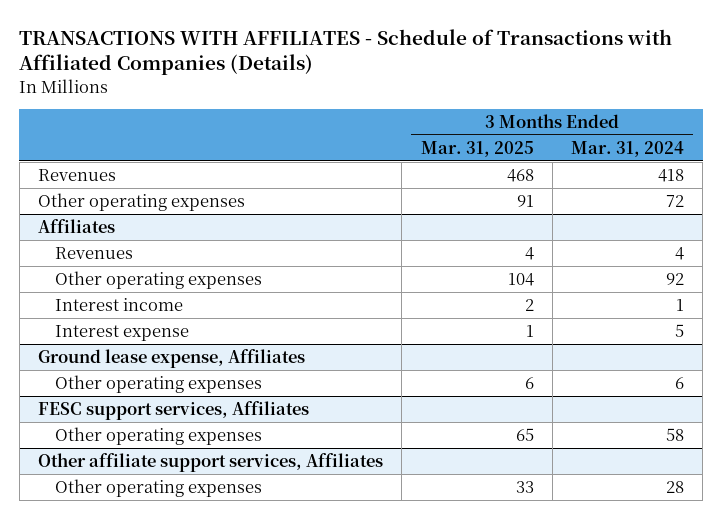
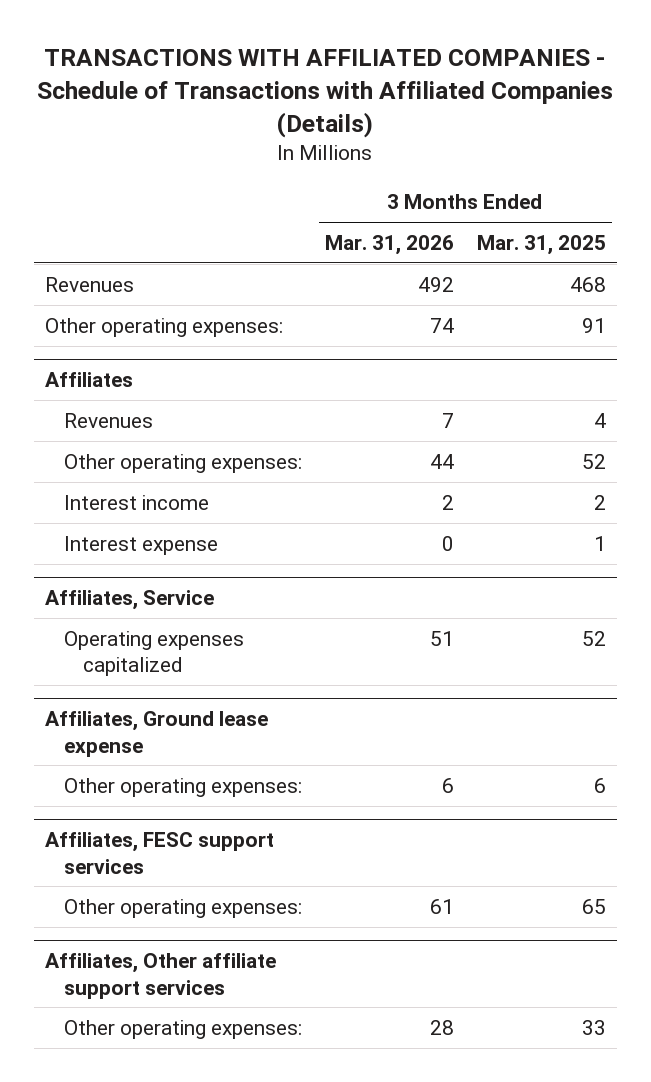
- TRANSACTIONS WITH AFFILIATES - Schedule of Transactions with Affiliated Companies (Details)
+ TRANSACTIONS WITH AFFILIATED COMPANIES - Schedule of Transactions with Affiliated Companies (Details)
- | 3 Months Ended Mar. 31, 2025 | 3 Months Ended Mar. 31, 2024
+ | 3 Months Ended Mar. 31, 2026 | 3 Months Ended Mar. 31, 2025
- Other operating expenses | 91 | 72
+ Other operating expenses: | 74 | 91
@ Affiliates
- Other operating expenses | 104 | 92
+ Other operating expenses: | 44 | 52
- Ground lease expense, Affiliates
- Other operating expenses | 6 | 6
- FESC support services, Affiliates
- Other operating expenses | 65 | 58
- Other affiliate support services, Affiliates
- Other operating expenses | 33 | 28
+ Affiliates, Service
+ Operating expenses capitalized | 51 | 52
+ Affiliates, Ground lease expense
+ Other operating expenses: | 6 | 6
+ Affiliates, FESC support services
+ Other operating expenses: | 61 | 65
+ Affiliates, Other affiliate support services
+ Other operating expenses: | 28 | 33

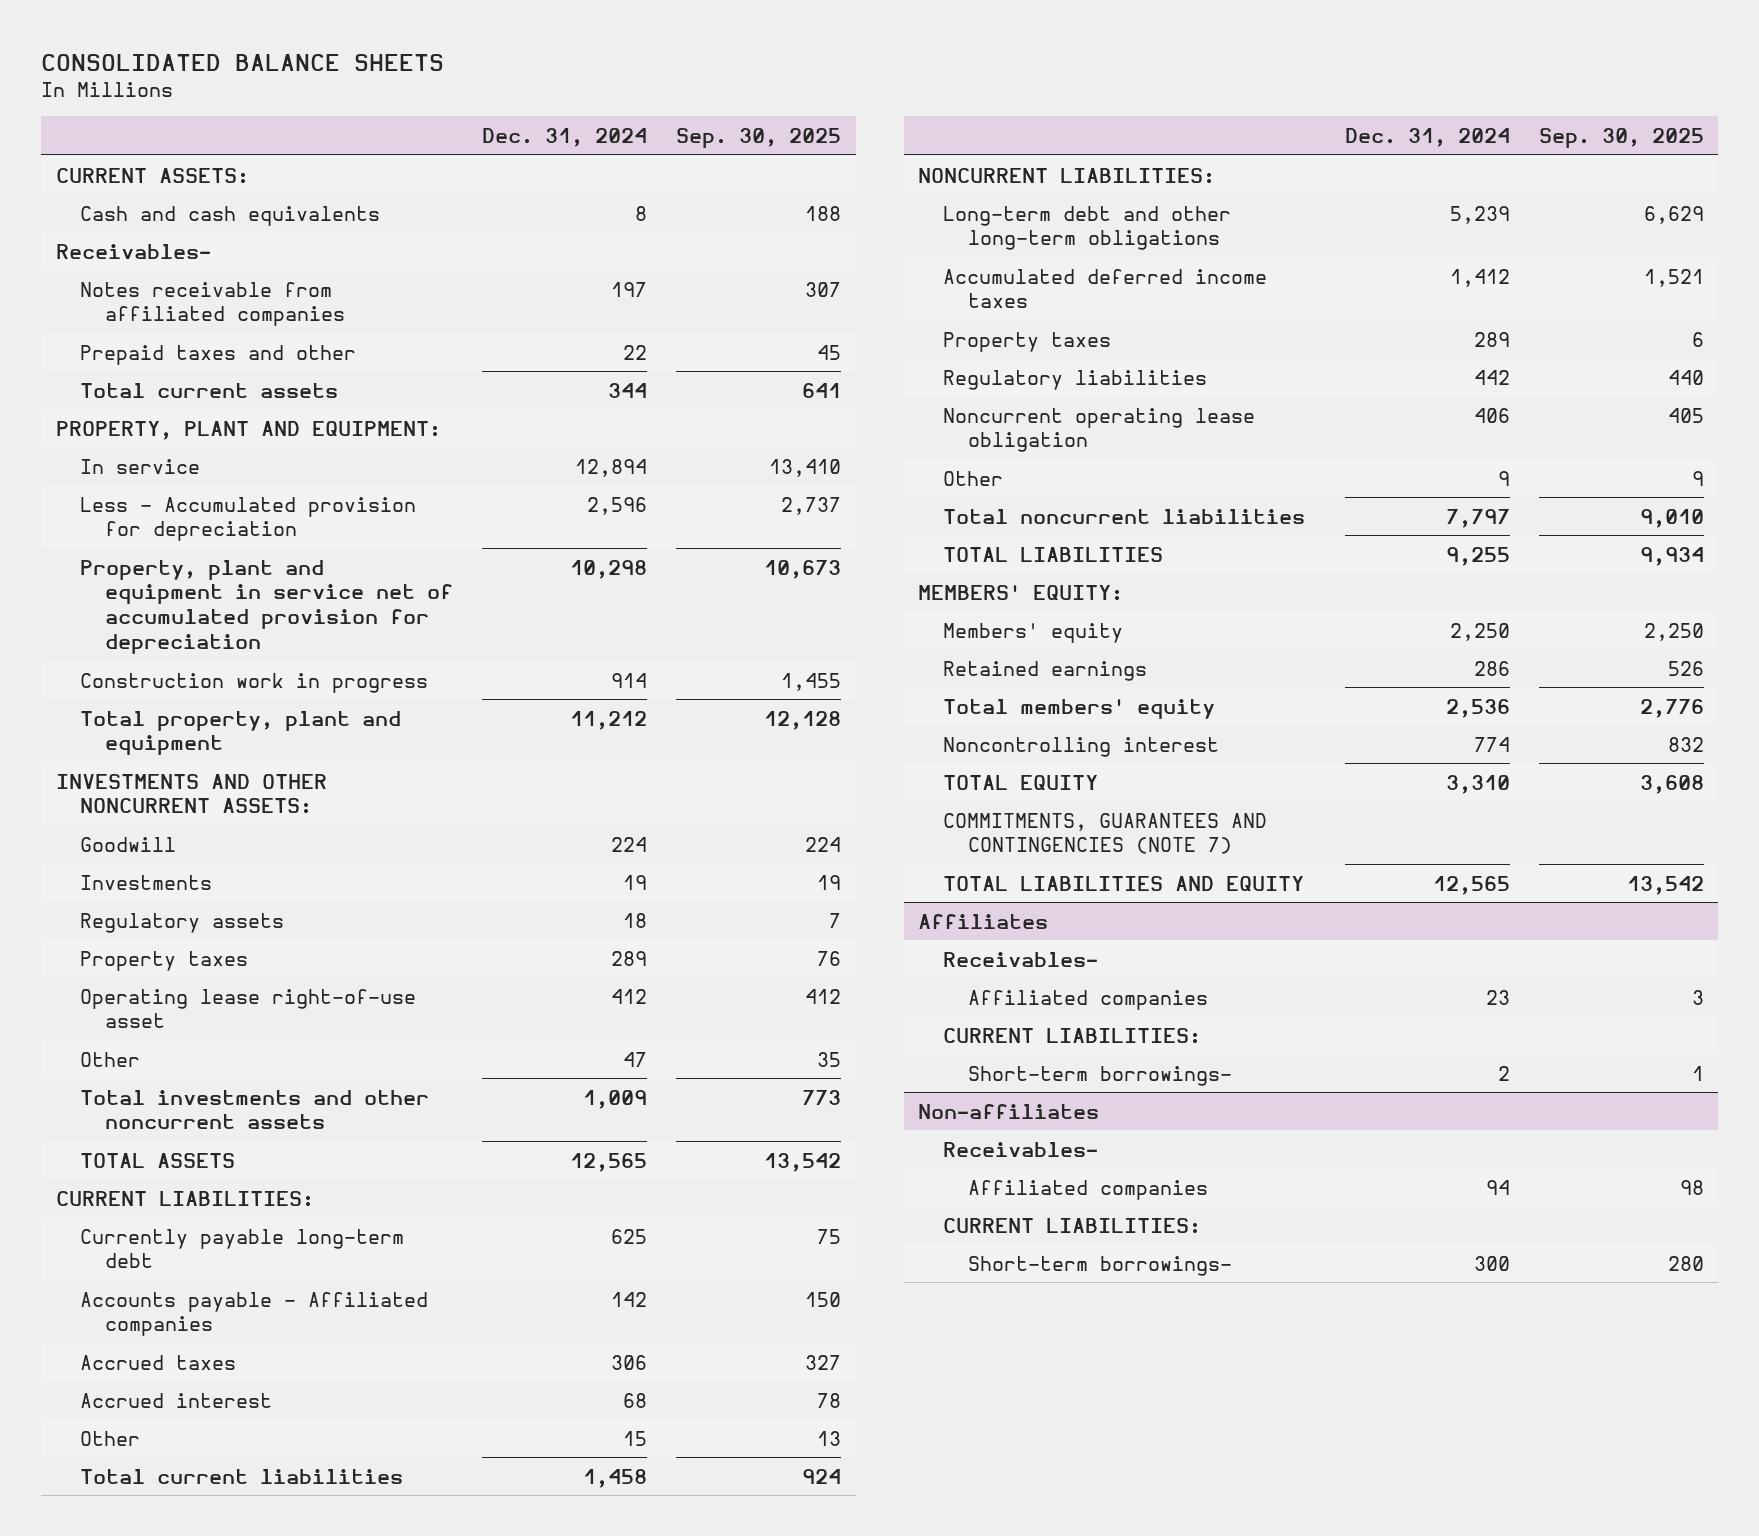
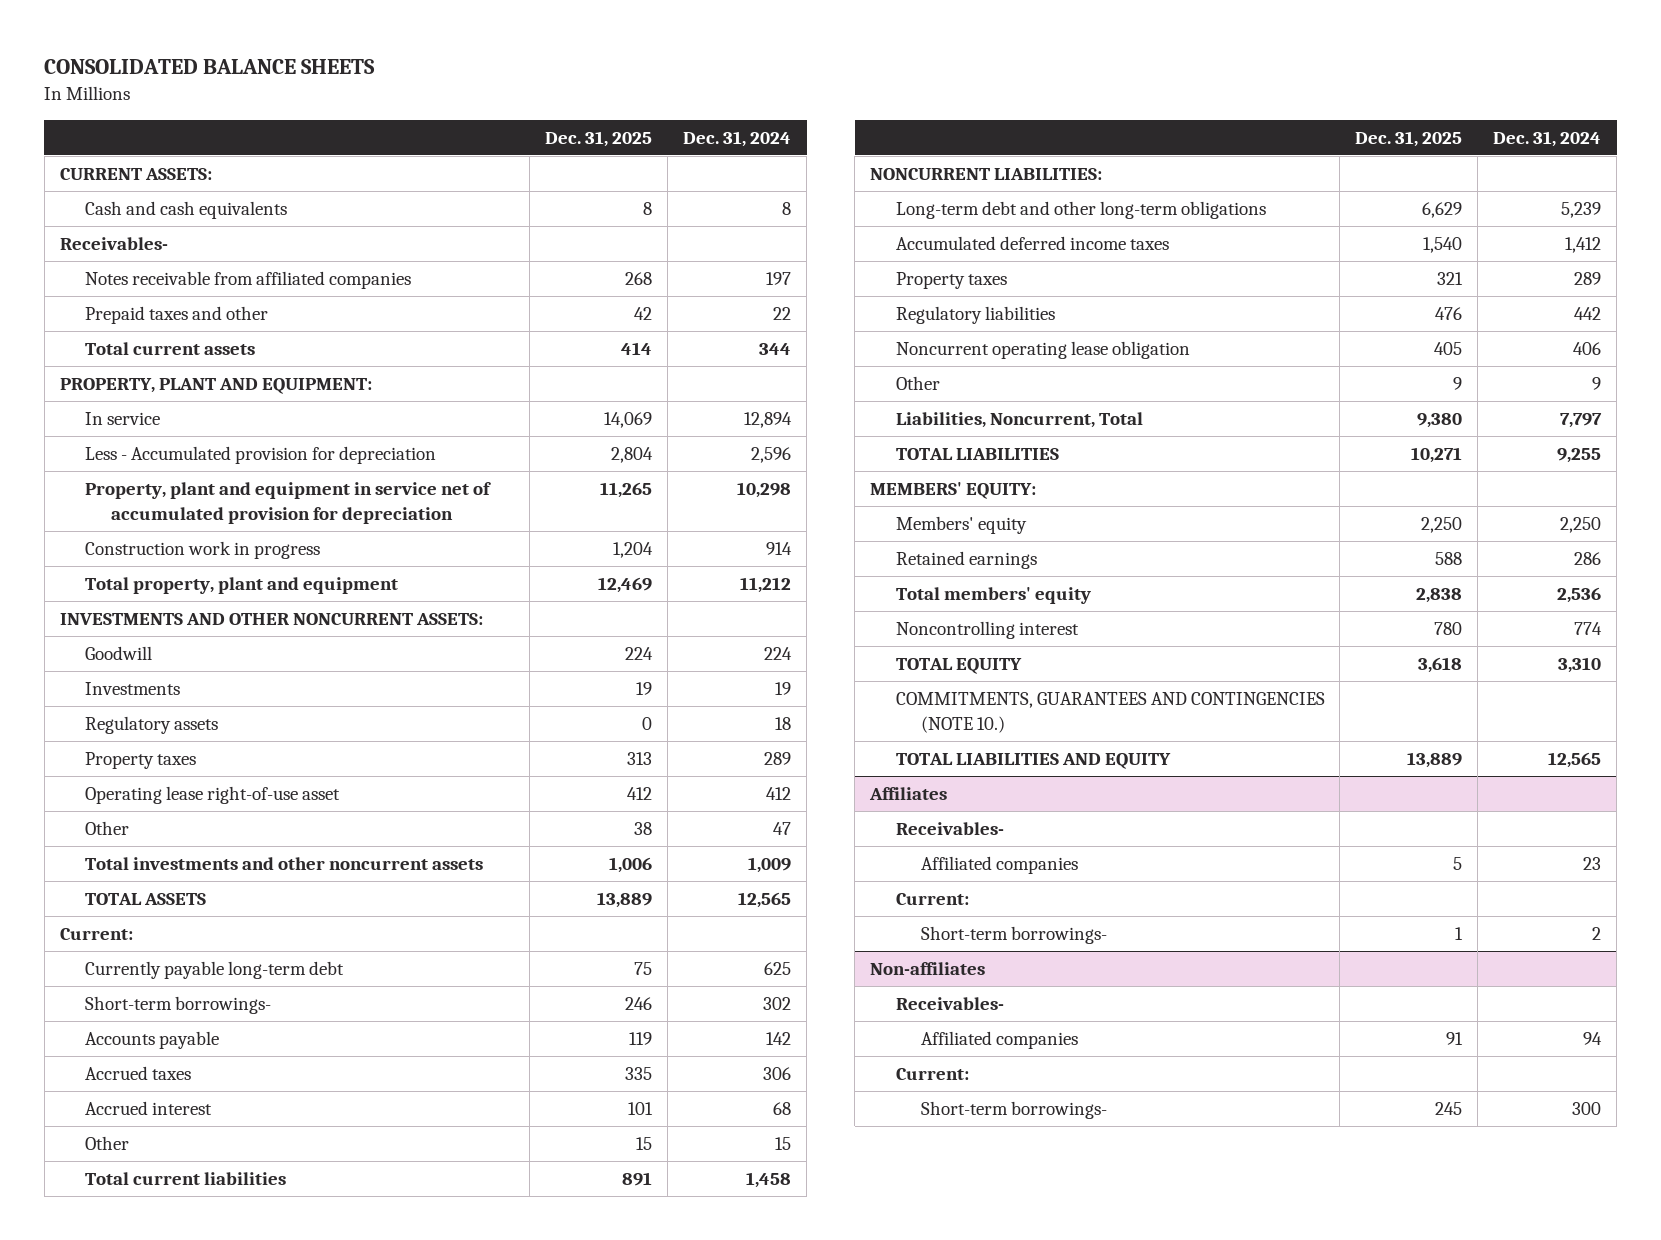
- | Dec. 31, 2024 | Sep. 30, 2025
+ | Dec. 31, 2025 | Dec. 31, 2024
- CURRENT LIABILITIES:
+ Current:
- Accounts payable - Affiliated companies | 142 | 150
+ Short-term borrowings- | 246 | 302
+ Accounts payable | 119 | 142
- Total noncurrent liabilities | 7,797 | 9,010
+ Liabilities, Noncurrent, Total | 9,380 | 7,797
- COMMITMENTS, GUARANTEES AND CONTINGENCIES (NOTE 7)
+ COMMITMENTS, GUARANTEES AND CONTINGENCIES (NOTE 10.)
@ Affiliates
- CURRENT LIABILITIES:
+ Current:
@ Non-affiliates
- CURRENT LIABILITIES:
+ Current:

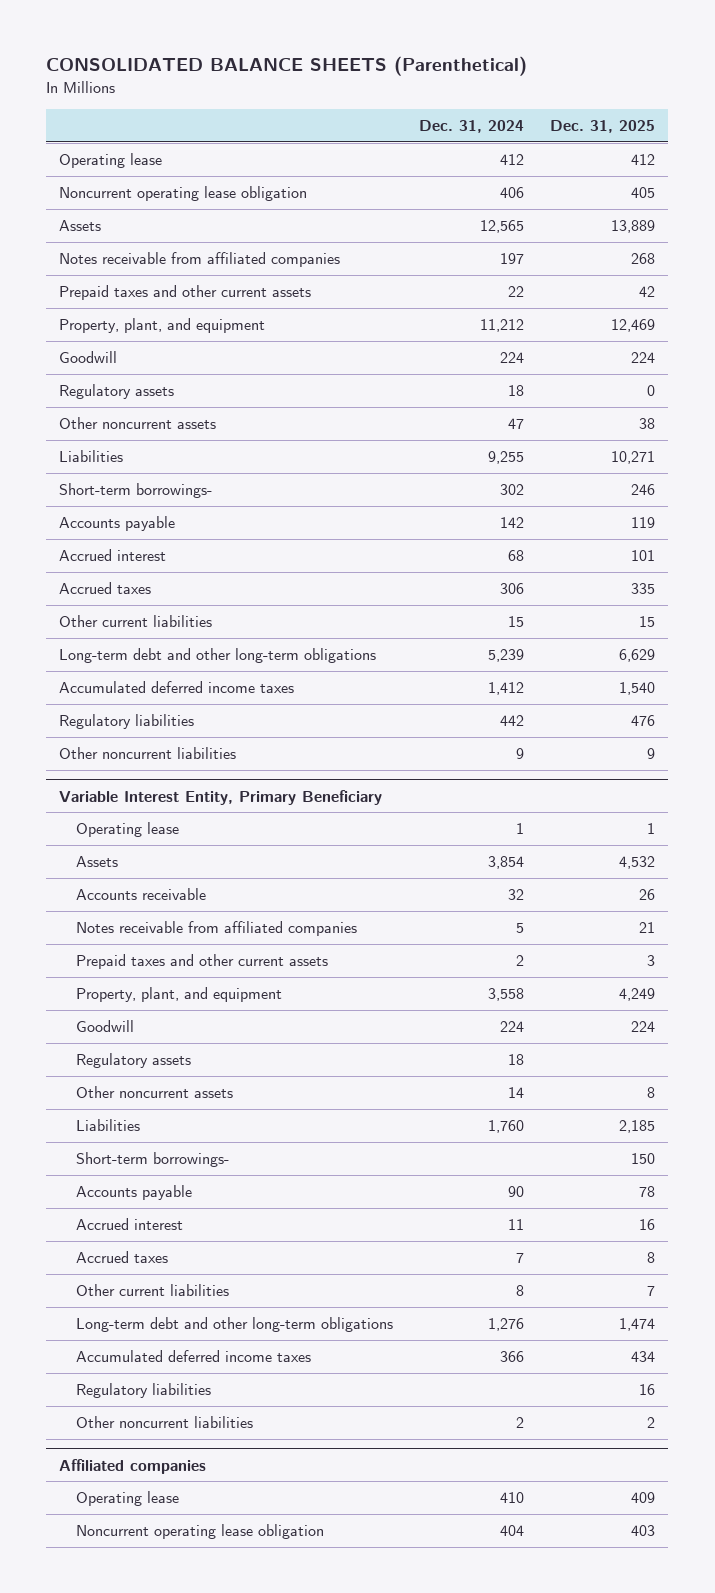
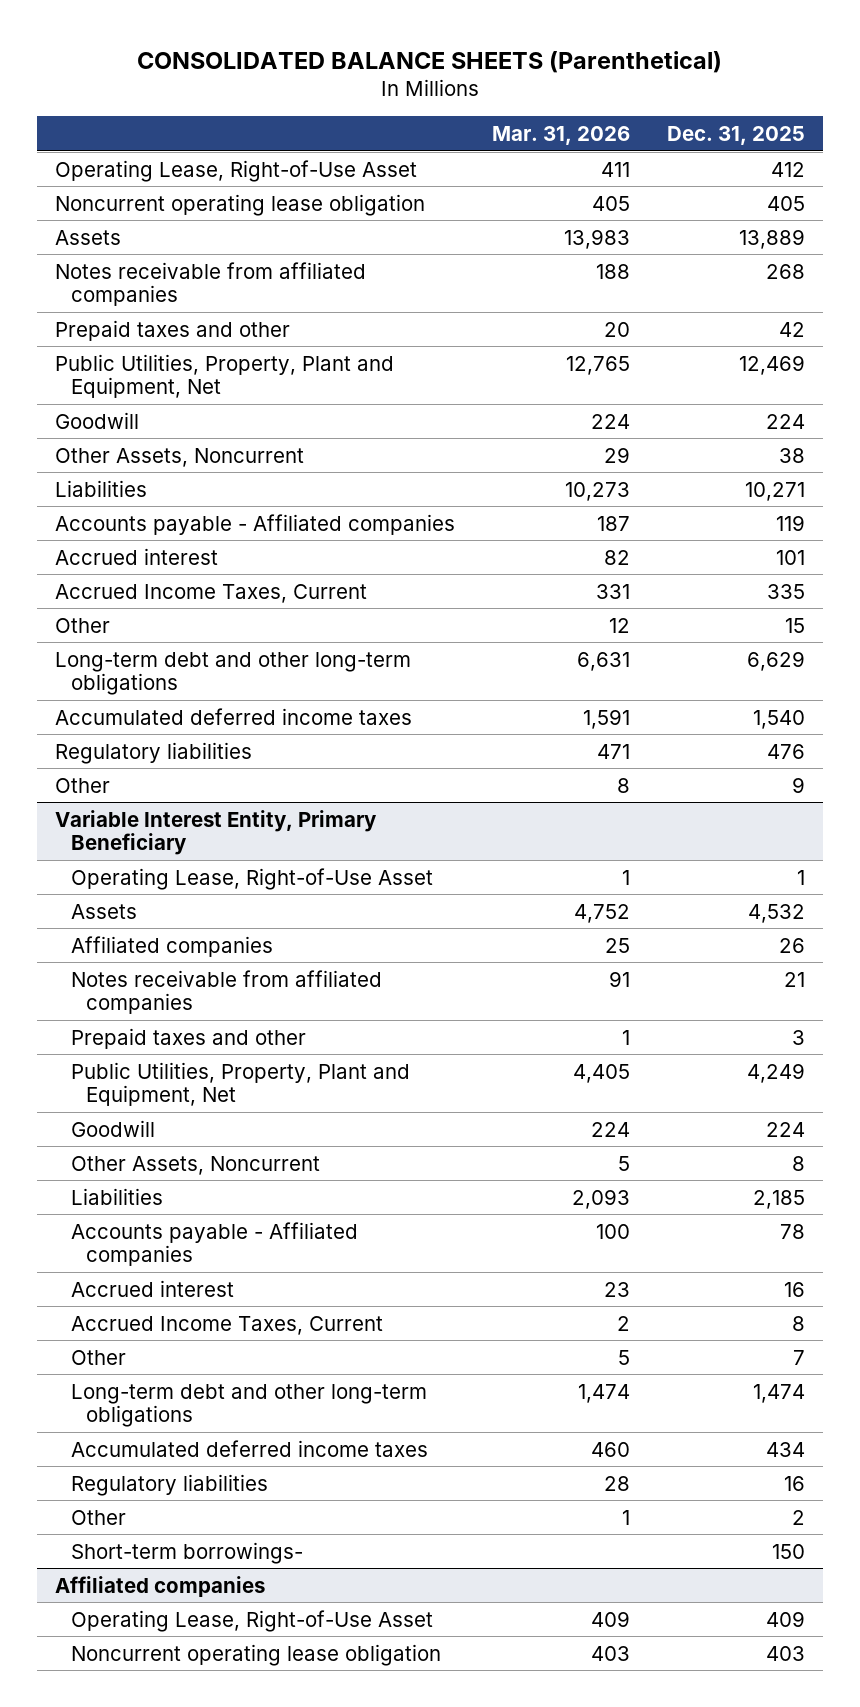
- | Dec. 31, 2024 | Dec. 31, 2025
+ | Mar. 31, 2026 | Dec. 31, 2025
- Operating lease | 412 | 412
+ Operating Lease, Right-of-Use Asset | 411 | 412
- Prepaid taxes and other current assets | 22 | 42
- Property, plant, and equipment | 11,212 | 12,469
+ Prepaid taxes and other | 20 | 42
+ Public Utilities, Property, Plant and Equipment, Net | 12,765 | 12,469
- Regulatory assets | 18 | 0
- Other noncurrent assets | 47 | 38
+ Other Assets, Noncurrent | 29 | 38
- Short-term borrowings- | 302 | 246
- Accounts payable | 142 | 119
+ Accounts payable - Affiliated companies | 187 | 119
- Accrued taxes | 306 | 335
- Other current liabilities | 15 | 15
+ Accrued Income Taxes, Current | 331 | 335
+ Other | 12 | 15
- Other noncurrent liabilities | 9 | 9
+ Other | 8 | 9
@ Variable Interest Entity, Primary Beneficiary
- Operating lease | 1 | 1
+ Operating Lease, Right-of-Use Asset | 1 | 1
- Accounts receivable | 32 | 26
+ Affiliated companies | 25 | 26
- Prepaid taxes and other current assets | 2 | 3
- Property, plant, and equipment | 3,558 | 4,249
+ Prepaid taxes and other | 1 | 3
+ Public Utilities, Property, Plant and Equipment, Net | 4,405 | 4,249
- Regulatory assets | 18 |
- Other noncurrent assets | 14 | 8
+ Other Assets, Noncurrent | 5 | 8
- Accounts payable | 90 | 78
+ Accounts payable - Affiliated companies | 100 | 78
- Accrued taxes | 7 | 8
- Other current liabilities | 8 | 7
+ Accrued Income Taxes, Current | 2 | 8
+ Other | 5 | 7
- Other noncurrent liabilities | 2 | 2
+ Other | 1 | 2
moved down: Short-term borrowings- | | 150
@ Affiliated companies
- Operating lease | 410 | 409
+ Operating Lease, Right-of-Use Asset | 409 | 409

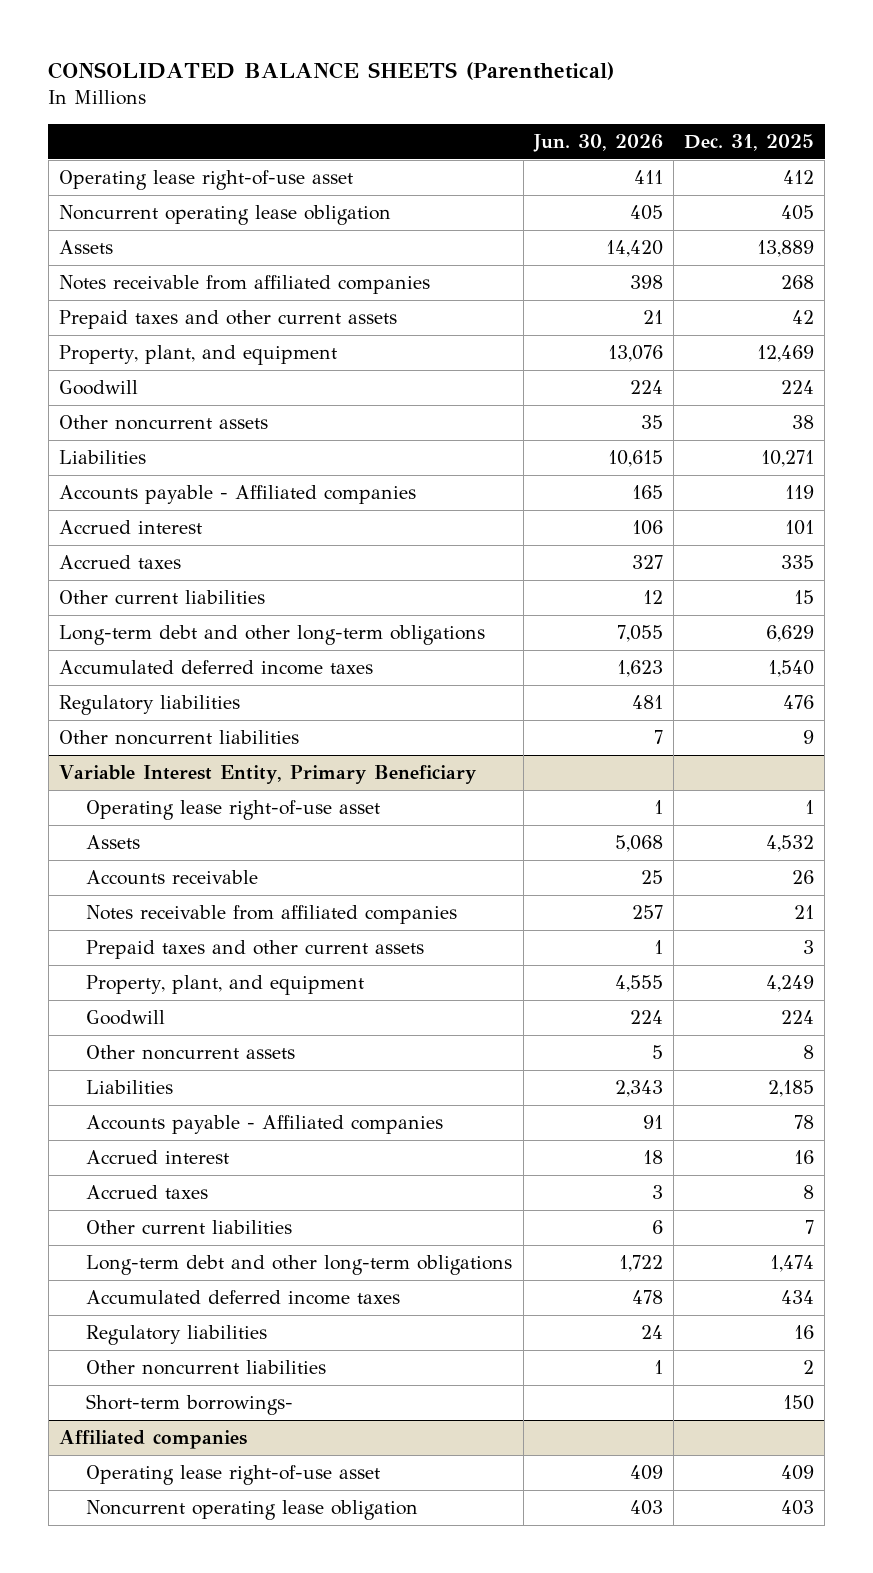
- | Mar. 31, 2026 | Dec. 31, 2025
+ | Jun. 30, 2026 | Dec. 31, 2025
- Operating Lease, Right-of-Use Asset | 411 | 412
+ Operating lease right-of-use asset | 411 | 412
- Prepaid taxes and other | 20 | 42
- Public Utilities, Property, Plant and Equipment, Net | 12,765 | 12,469
+ Prepaid taxes and other current assets | 21 | 42
+ Property, plant, and equipment | 13,076 | 12,469
- Other Assets, Noncurrent | 29 | 38
+ Other noncurrent assets | 35 | 38
- Accrued Income Taxes, Current | 331 | 335
- Other | 12 | 15
+ Accrued taxes | 327 | 335
+ Other current liabilities | 12 | 15
- Other | 8 | 9
+ Other noncurrent liabilities | 7 | 9
@ Variable Interest Entity, Primary Beneficiary
- Operating Lease, Right-of-Use Asset | 1 | 1
+ Operating lease right-of-use asset | 1 | 1
- Affiliated companies | 25 | 26
+ Accounts receivable | 25 | 26
- Prepaid taxes and other | 1 | 3
- Public Utilities, Property, Plant and Equipment, Net | 4,405 | 4,249
+ Prepaid taxes and other current assets | 1 | 3
+ Property, plant, and equipment | 4,555 | 4,249
- Other Assets, Noncurrent | 5 | 8
+ Other noncurrent assets | 5 | 8
- Accrued Income Taxes, Current | 2 | 8
- Other | 5 | 7
+ Accrued taxes | 3 | 8
+ Other current liabilities | 6 | 7
- Other | 1 | 2
+ Other noncurrent liabilities | 1 | 2
@ Affiliated companies
- Operating Lease, Right-of-Use Asset | 409 | 409
+ Operating lease right-of-use asset | 409 | 409

